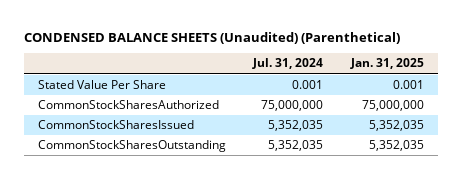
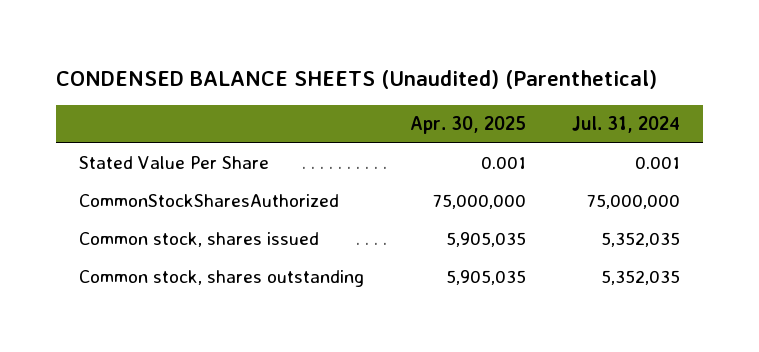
- | Jul. 31, 2024 | Jan. 31, 2025
+ | Apr. 30, 2025 | Jul. 31, 2024
- CommonStockSharesIssued | 5,352,035 | 5,352,035
- CommonStockSharesOutstanding | 5,352,035 | 5,352,035
+ Common stock, shares issued | 5,905,035 | 5,352,035
+ Common stock, shares outstanding | 5,905,035 | 5,352,035

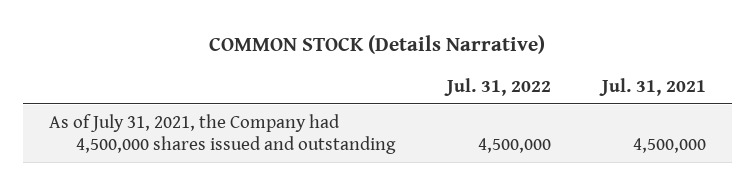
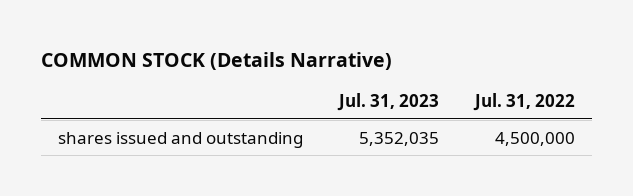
- | Jul. 31, 2022 | Jul. 31, 2021
+ | Jul. 31, 2023 | Jul. 31, 2022
- As of July 31, 2021, the Company had 4,500,000 shares issued and outstanding | 4,500,000 | 4,500,000
+ shares issued and outstanding | 5,352,035 | 4,500,000

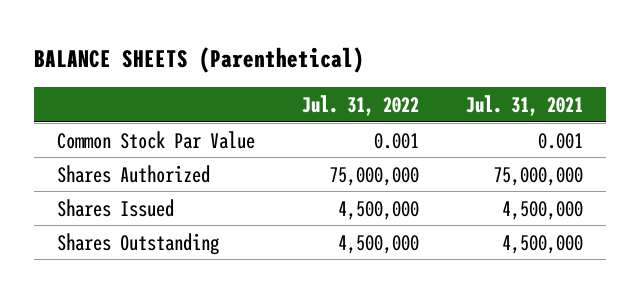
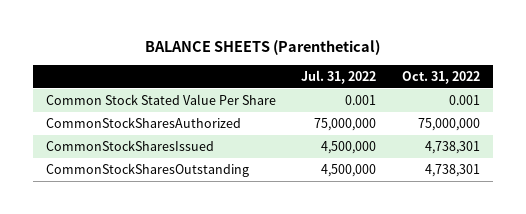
- | Jul. 31, 2022 | Jul. 31, 2021
+ | Jul. 31, 2022 | Oct. 31, 2022
- Common Stock Par Value | 0.001 | 0.001
- Shares Authorized | 75,000,000 | 75,000,000
- Shares Issued | 4,500,000 | 4,500,000
- Shares Outstanding | 4,500,000 | 4,500,000
+ Common Stock Stated Value Per Share | 0.001 | 0.001
+ CommonStockSharesAuthorized | 75,000,000 | 75,000,000
+ CommonStockSharesIssued | 4,500,000 | 4,738,301
+ CommonStockSharesOutstanding | 4,500,000 | 4,738,301

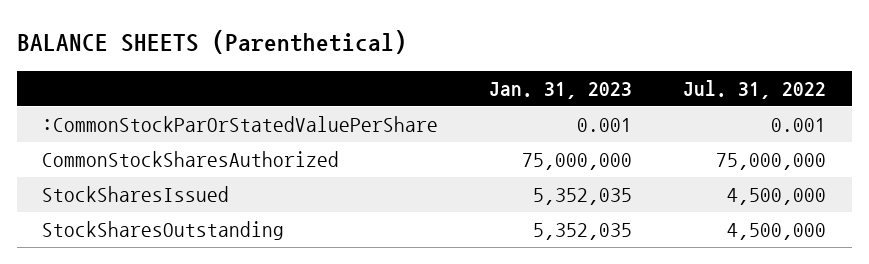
- | Jul. 31, 2022 | Oct. 31, 2022
+ | Jan. 31, 2023 | Jul. 31, 2022
- Common Stock Stated Value Per Share | 0.001 | 0.001
+ :CommonStockParOrStatedValuePerShare | 0.001 | 0.001
- CommonStockSharesIssued | 4,500,000 | 4,738,301
- CommonStockSharesOutstanding | 4,500,000 | 4,738,301
+ StockSharesIssued | 5,352,035 | 4,500,000
+ StockSharesOutstanding | 5,352,035 | 4,500,000

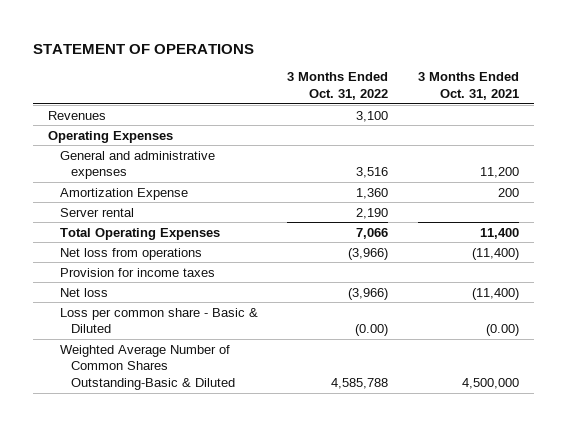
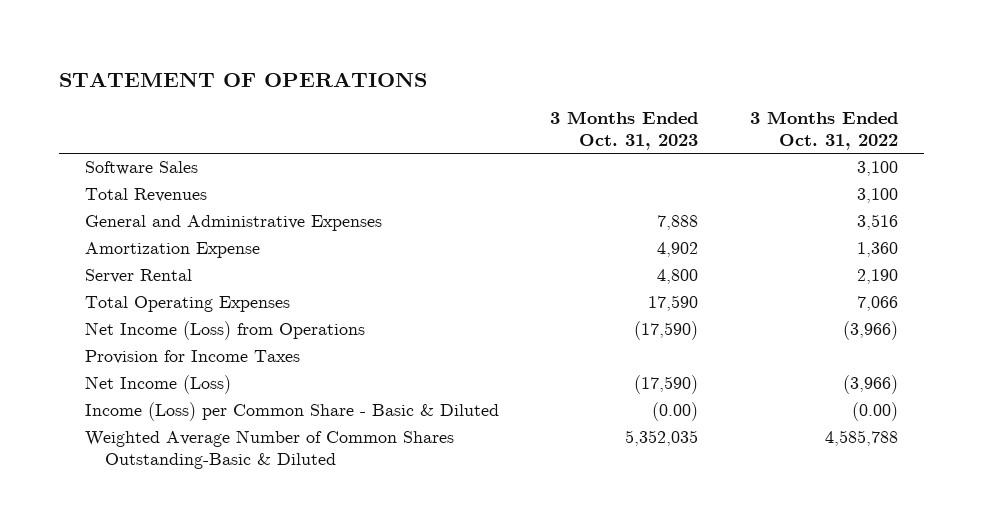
- | 3 Months Ended Oct. 31, 2022 | 3 Months Ended Oct. 31, 2021
+ | 3 Months Ended Oct. 31, 2023 | 3 Months Ended Oct. 31, 2022
- Revenues | 3,100 |
- Operating Expenses
- General and administrative expenses | 3,516 | 11,200
+ Software Sales | | 3,100
+ Total Revenues | | 3,100
+ General and Administrative Expenses | 7,888 | 3,516
- Server rental | 2,190 |
+ Server Rental | 4,800 | 2,190
- Net loss from operations | (3,966) | (11,400)
- Provision for income taxes
- Net loss | (3,966) | (11,400)
- Loss per common share - Basic & Diluted | (0.00) | (0.00)
+ Net Income (Loss) from Operations | (17,590) | (3,966)
+ Provision for Income Taxes
+ Net Income (Loss) | (17,590) | (3,966)
+ Income (Loss) per Common Share - Basic & Diluted | (0.00) | (0.00)

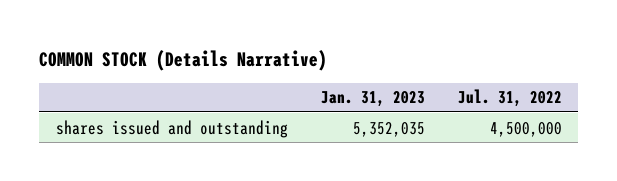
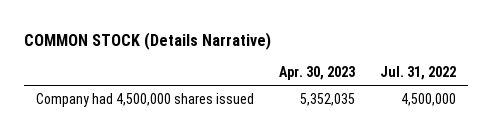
- | Jan. 31, 2023 | Jul. 31, 2022
+ | Apr. 30, 2023 | Jul. 31, 2022
- shares issued and outstanding | 5,352,035 | 4,500,000
+ Company had 4,500,000 shares issued | 5,352,035 | 4,500,000

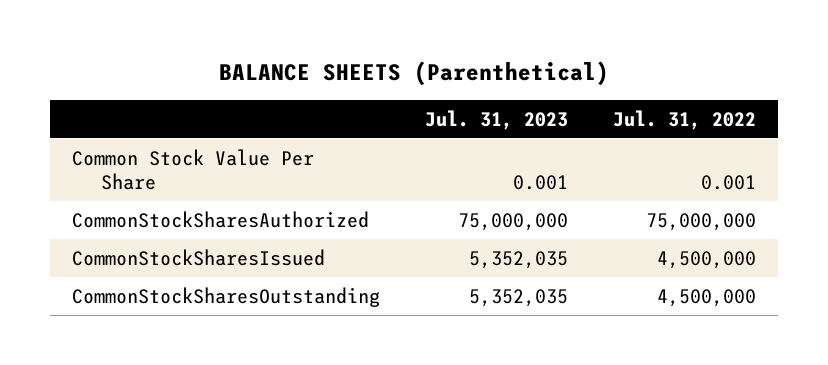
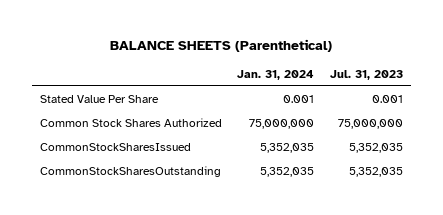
- | Jul. 31, 2023 | Jul. 31, 2022
+ | Jan. 31, 2024 | Jul. 31, 2023
- Common Stock Value Per Share | 0.001 | 0.001
- CommonStockSharesAuthorized | 75,000,000 | 75,000,000
+ Stated Value Per Share | 0.001 | 0.001
+ Common Stock Shares Authorized | 75,000,000 | 75,000,000

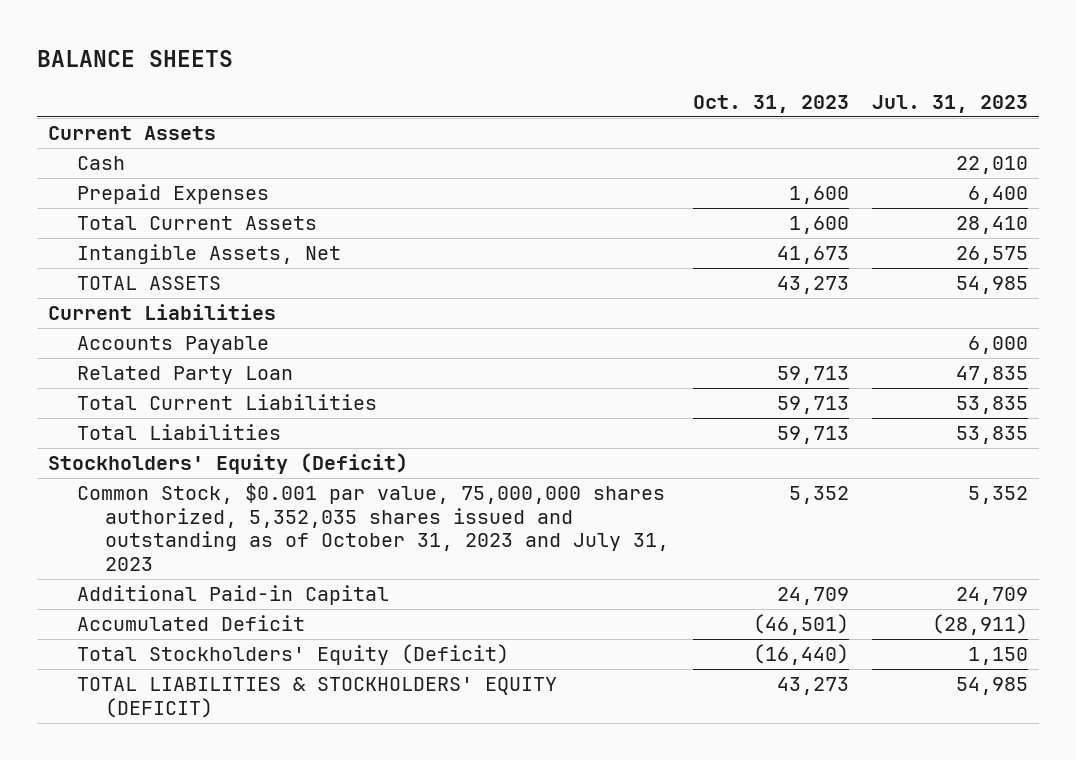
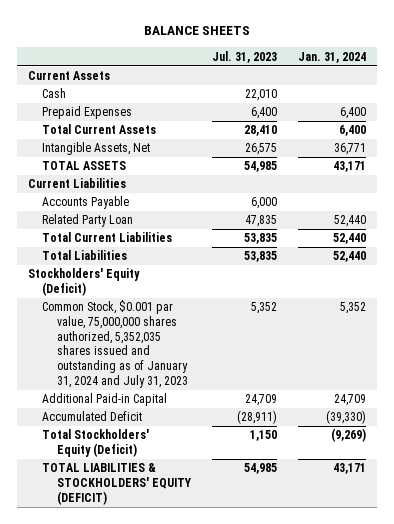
- | Oct. 31, 2023 | Jul. 31, 2023
+ | Jul. 31, 2023 | Jan. 31, 2024
- Common Stock, $0.001 par value, 75,000,000 shares authorized, 5,352,035 shares issued and outstanding as of October 31, 2023 and July 31, 2023 | 5,352 | 5,352
+ Common Stock, $0.001 par value, 75,000,000 shares authorized, 5,352,035 shares issued and outstanding as of January 31, 2024 and July 31, 2023 | 5,352 | 5,352

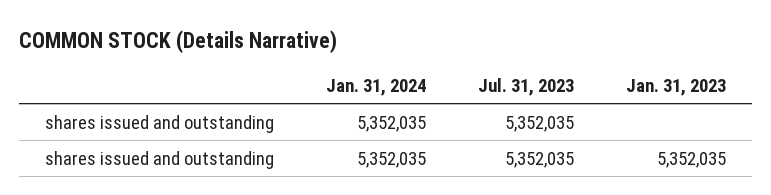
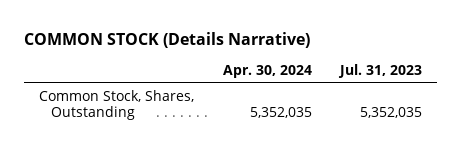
- | Jan. 31, 2024 | Jul. 31, 2023 | Jan. 31, 2023
+ | Apr. 30, 2024 | Jul. 31, 2023
- shares issued and outstanding | 5,352,035 | 5,352,035 |
- shares issued and outstanding | 5,352,035 | 5,352,035 | 5,352,035
+ Common Stock, Shares, Outstanding | 5,352,035 | 5,352,035

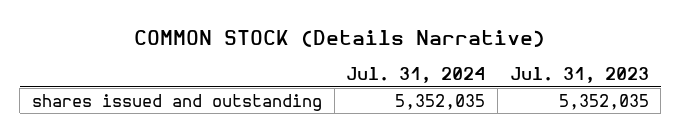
- | Apr. 30, 2024 | Jul. 31, 2023
+ | Jul. 31, 2024 | Jul. 31, 2023
- Common Stock, Shares, Outstanding | 5,352,035 | 5,352,035
+ shares issued and outstanding | 5,352,035 | 5,352,035

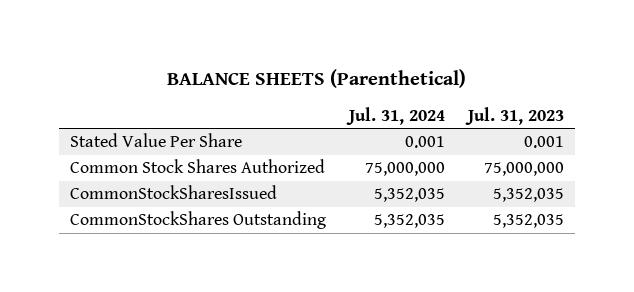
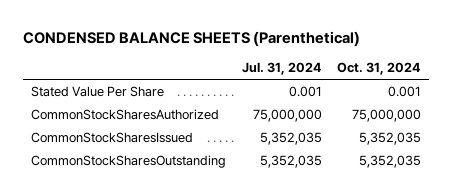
- BALANCE SHEETS (Parenthetical)
+ CONDENSED BALANCE SHEETS (Parenthetical)
- | Jul. 31, 2024 | Jul. 31, 2023
+ | Jul. 31, 2024 | Oct. 31, 2024
- Common Stock Shares Authorized | 75,000,000 | 75,000,000
+ CommonStockSharesAuthorized | 75,000,000 | 75,000,000
- CommonStockShares Outstanding | 5,352,035 | 5,352,035
+ CommonStockSharesOutstanding | 5,352,035 | 5,352,035

